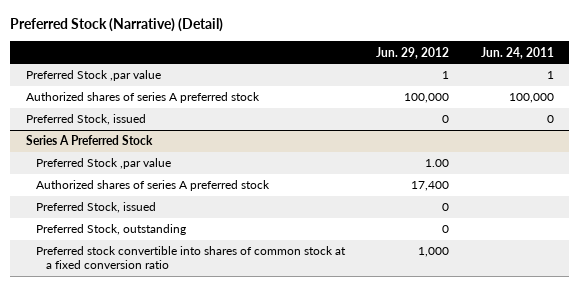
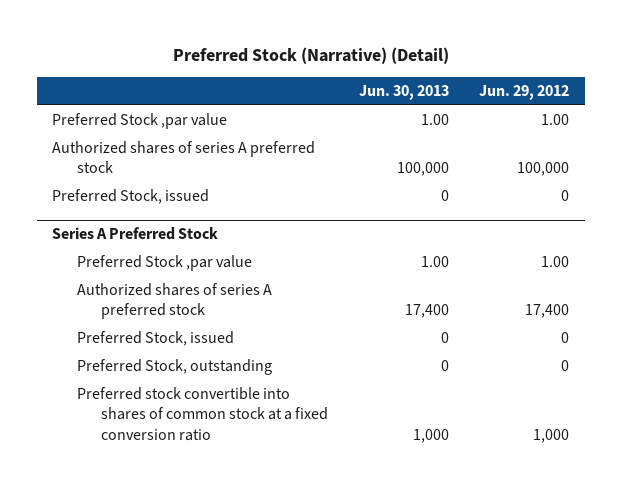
- | Jun. 29, 2012 | Jun. 24, 2011
+ | Jun. 30, 2013 | Jun. 29, 2012
- Preferred Stock ,par value | 1 | 1
+ Preferred Stock ,par value | 1.00 | 1.00

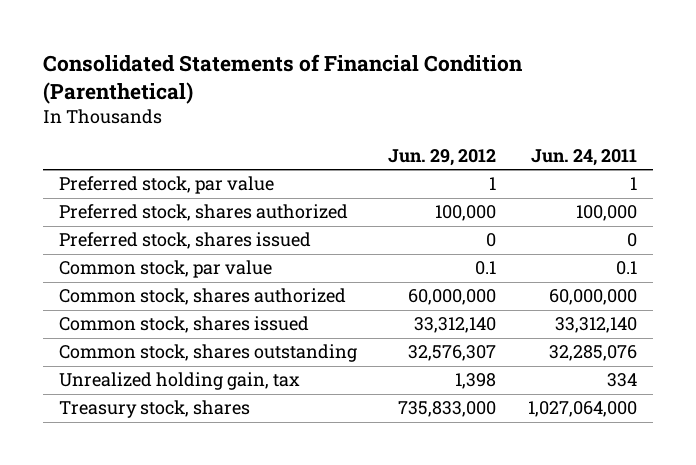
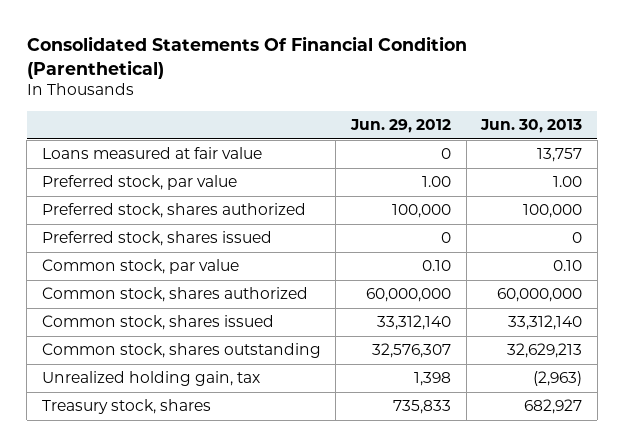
- Consolidated Statements of Financial Condition (Parenthetical)
+ Consolidated Statements Of Financial Condition (Parenthetical)
- | Jun. 29, 2012 | Jun. 24, 2011
+ | Jun. 29, 2012 | Jun. 30, 2013
- Preferred stock, par value | 1 | 1
+ Loans measured at fair value | 0 | 13,757
+ Preferred stock, par value | 1.00 | 1.00
- Common stock, par value | 0.1 | 0.1
+ Common stock, par value | 0.10 | 0.10
- Treasury stock, shares | 735,833,000 | 1,027,064,000
+ Treasury stock, shares | 735,833 | 682,927

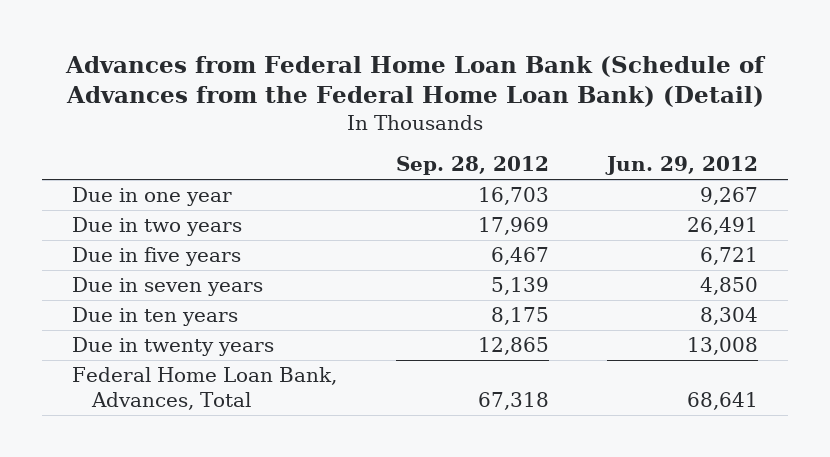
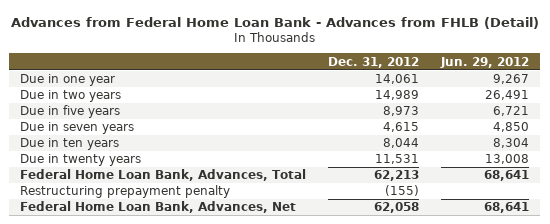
- Advances from Federal Home Loan Bank (Schedule of Advances from the Federal Home Loan Bank) (Detail)
+ Advances from Federal Home Loan Bank - Advances from FHLB (Detail)
- | Sep. 28, 2012 | Jun. 29, 2012
+ | Dec. 31, 2012 | Jun. 29, 2012
+ Restructuring prepayment penalty | (155) |
+ Federal Home Loan Bank, Advances, Net | 62,058 | 68,641

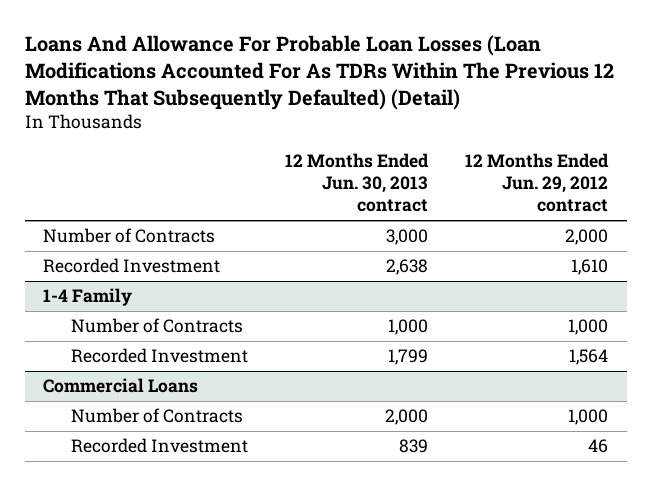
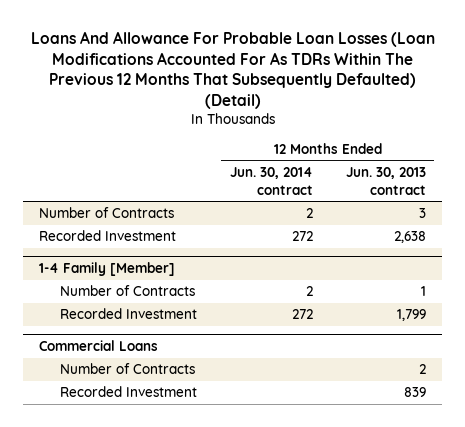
- | 12 Months Ended Jun. 30, 2013 contract | 12 Months Ended Jun. 29, 2012 contract
+ | 12 Months Ended Jun. 30, 2014 contract | 12 Months Ended Jun. 30, 2013 contract
- Number of Contracts | 3,000 | 2,000
+ Number of Contracts | 2 | 3
- 1-4 Family
- Number of Contracts | 1,000 | 1,000
+ 1-4 Family [Member]
+ Number of Contracts | 2 | 1
@ Commercial Loans
- Number of Contracts | 2,000 | 1,000
+ Number of Contracts | | 2

